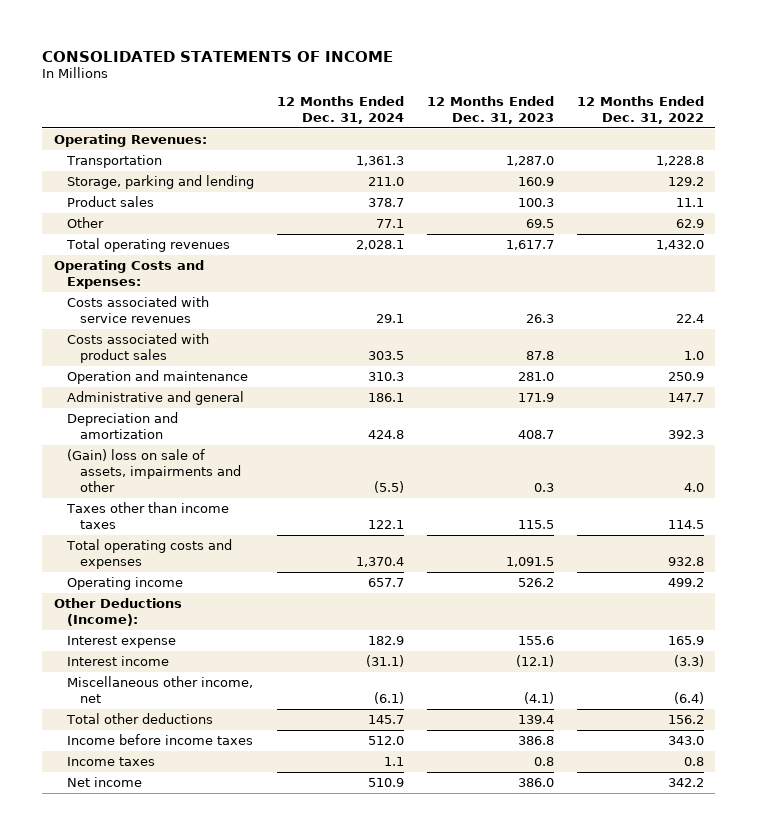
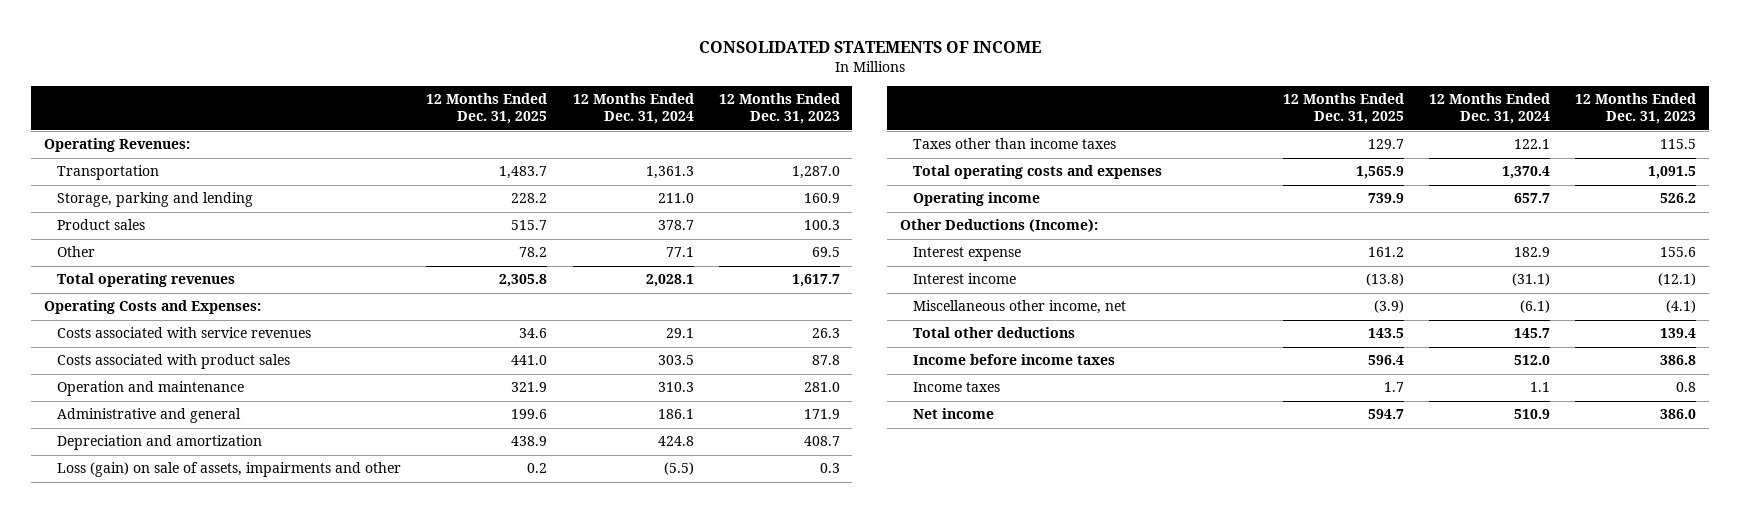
- | 12 Months Ended Dec. 31, 2024 | 12 Months Ended Dec. 31, 2023 | 12 Months Ended Dec. 31, 2022
+ | 12 Months Ended Dec. 31, 2025 | 12 Months Ended Dec. 31, 2024 | 12 Months Ended Dec. 31, 2023
- (Gain) loss on sale of assets, impairments and other | (5.5) | 0.3 | 4.0
+ Loss (gain) on sale of assets, impairments and other | 0.2 | (5.5) | 0.3

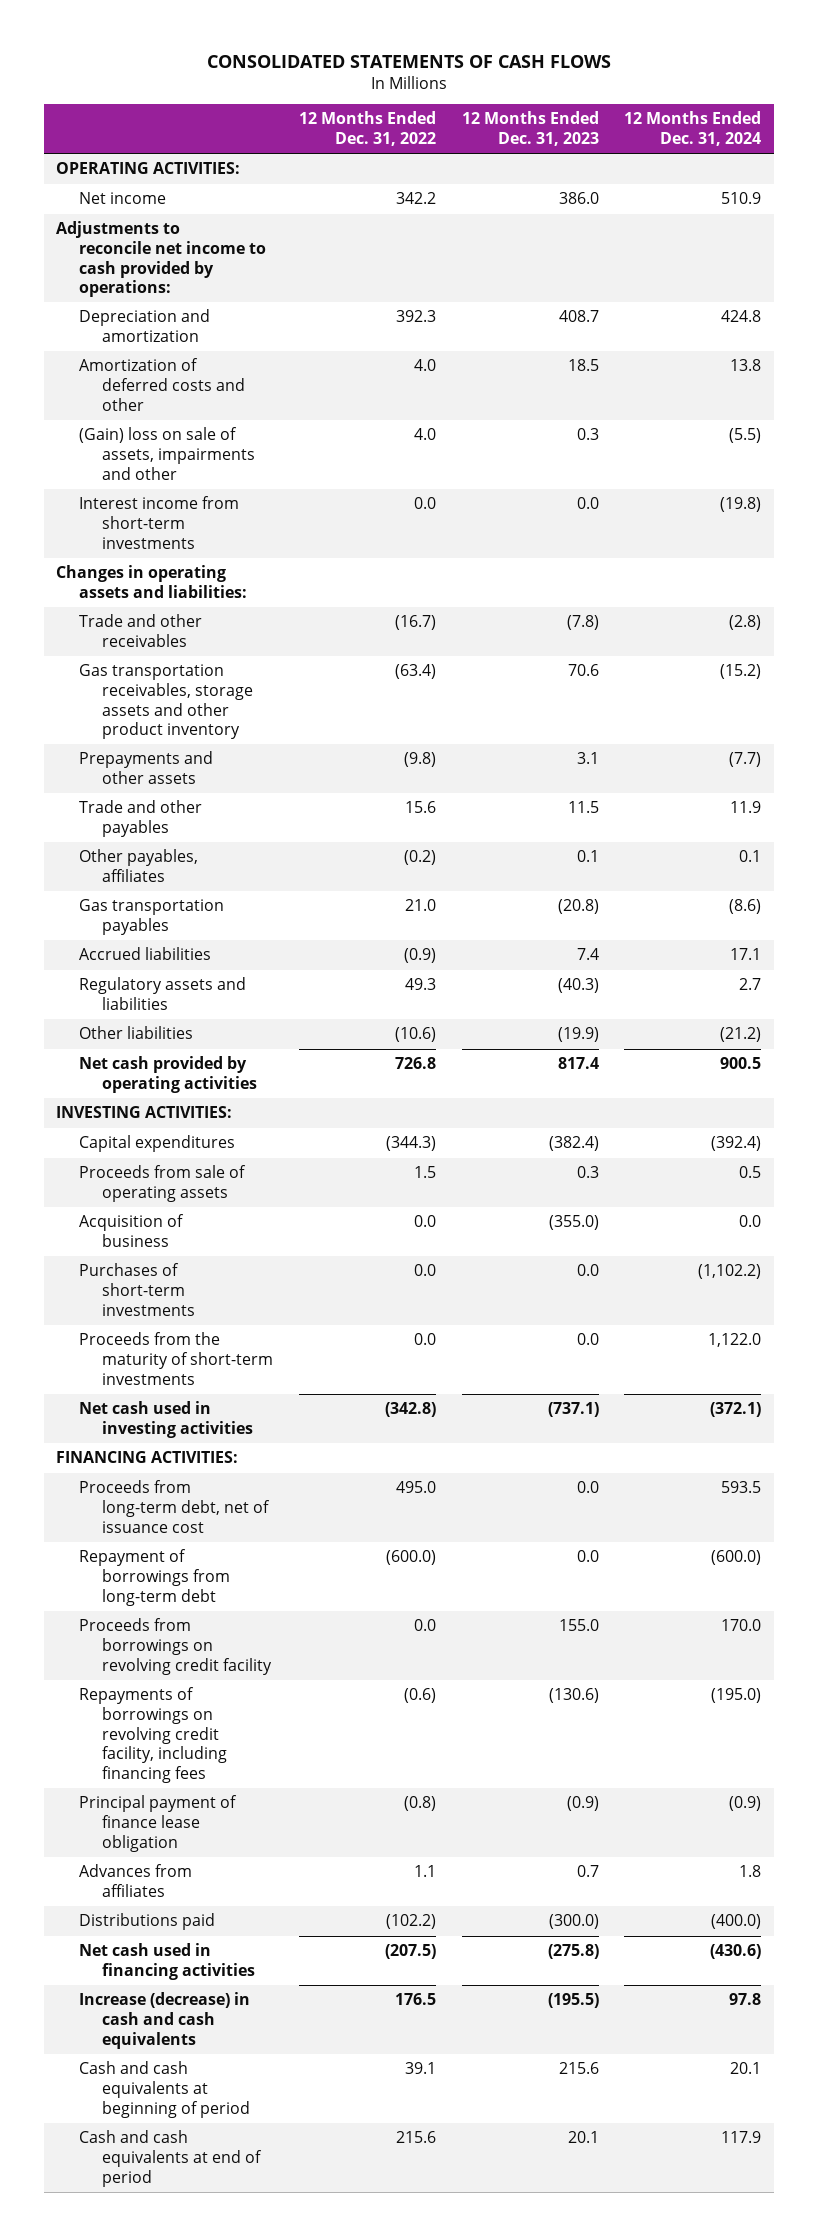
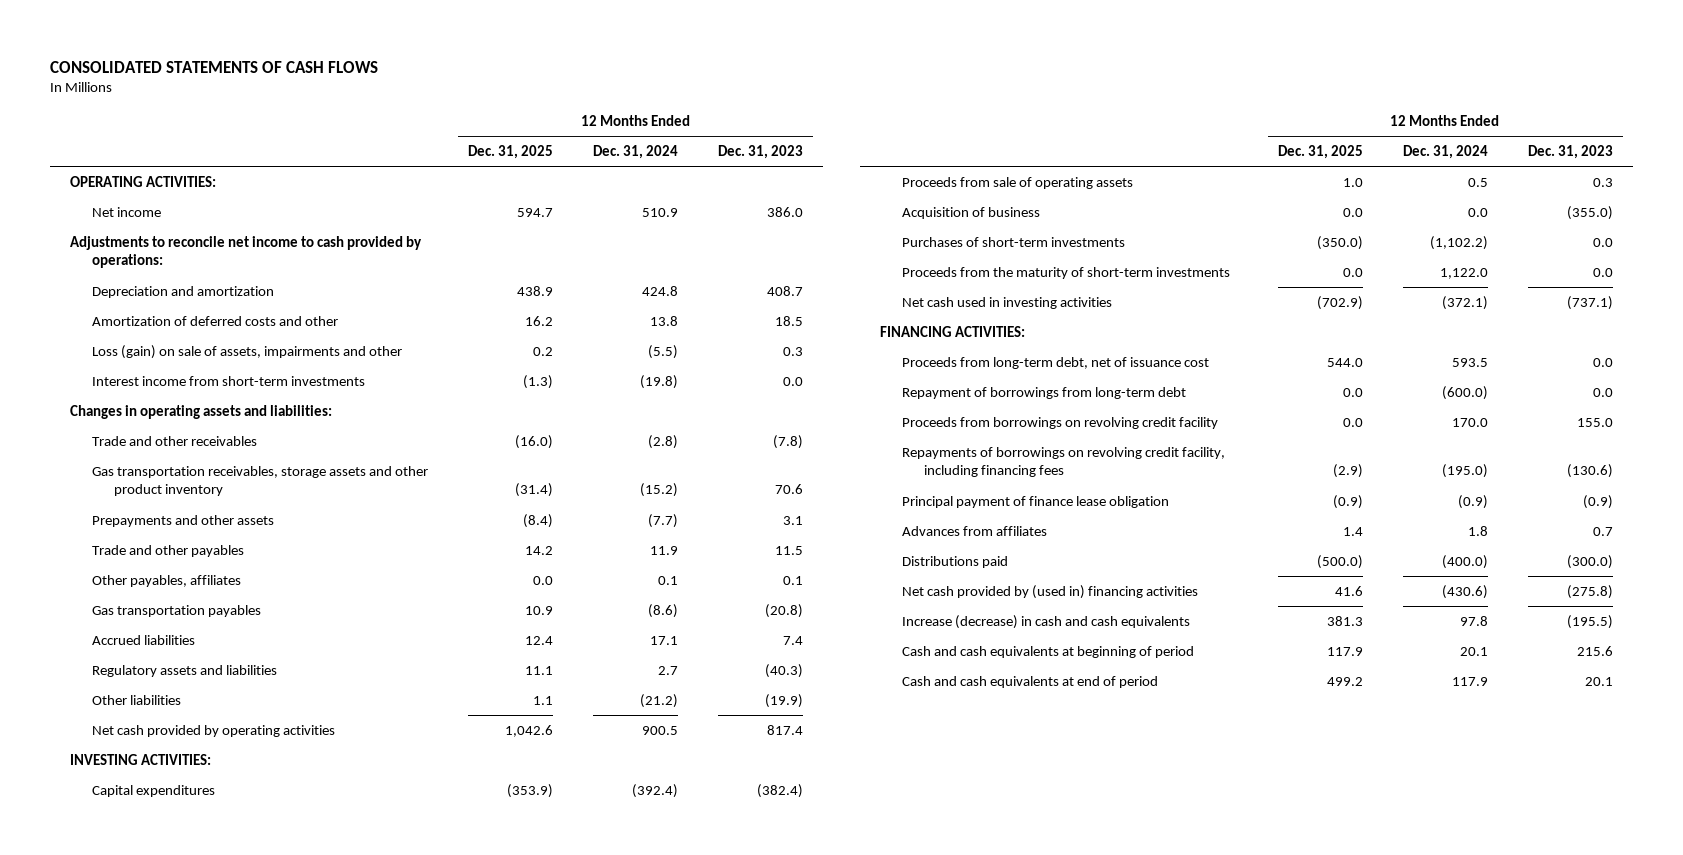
- | 12 Months Ended Dec. 31, 2022 | 12 Months Ended Dec. 31, 2023 | 12 Months Ended Dec. 31, 2024
+ | 12 Months Ended Dec. 31, 2025 | 12 Months Ended Dec. 31, 2024 | 12 Months Ended Dec. 31, 2023
- (Gain) loss on sale of assets, impairments and other | 4.0 | 0.3 | (5.5)
+ Loss (gain) on sale of assets, impairments and other | 0.2 | (5.5) | 0.3
- Net cash used in financing activities | (207.5) | (275.8) | (430.6)
+ Net cash provided by (used in) financing activities | 41.6 | (430.6) | (275.8)

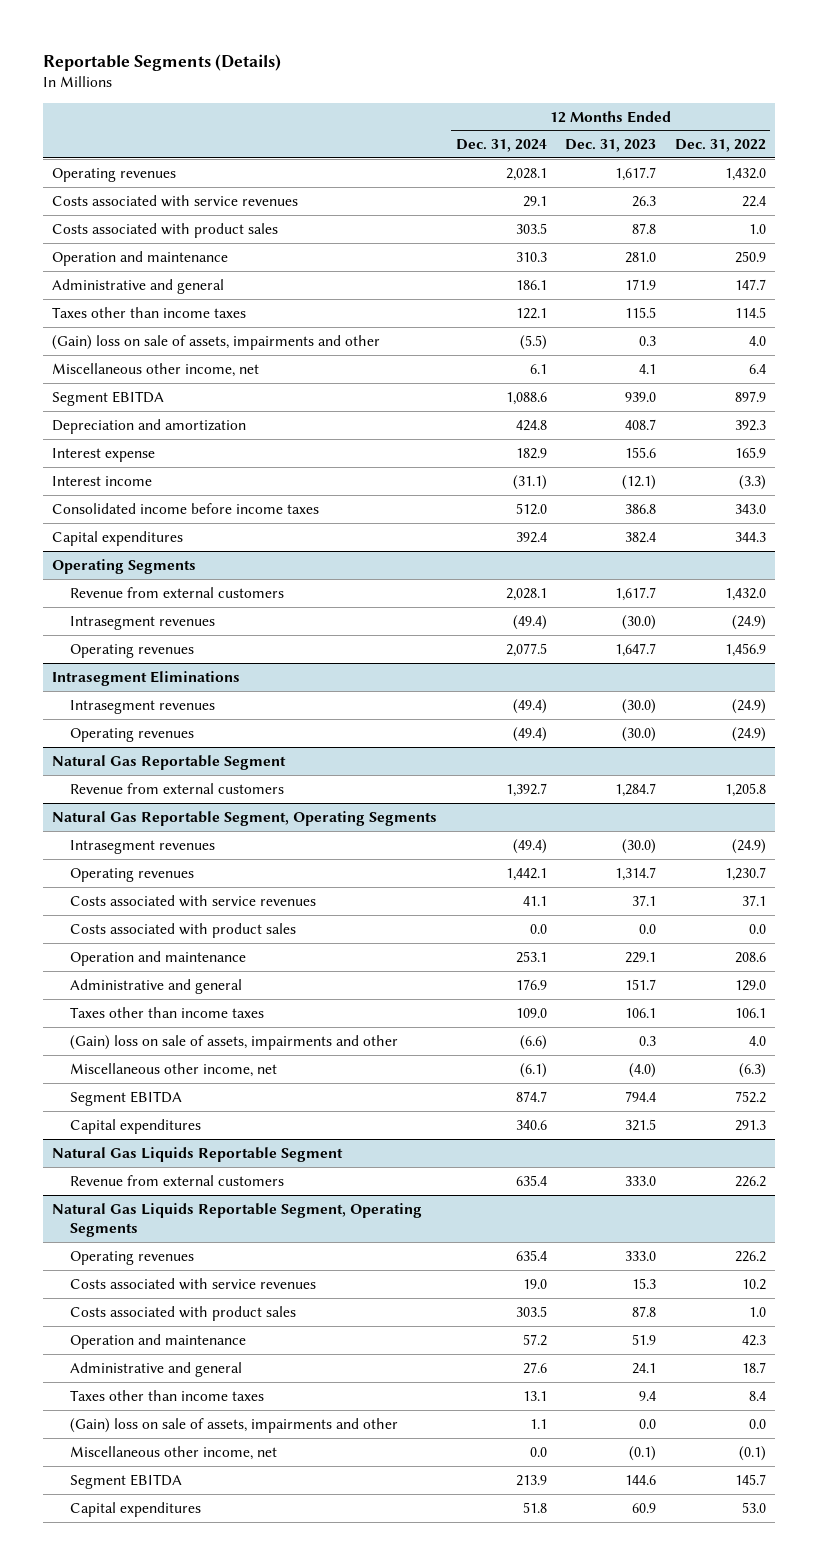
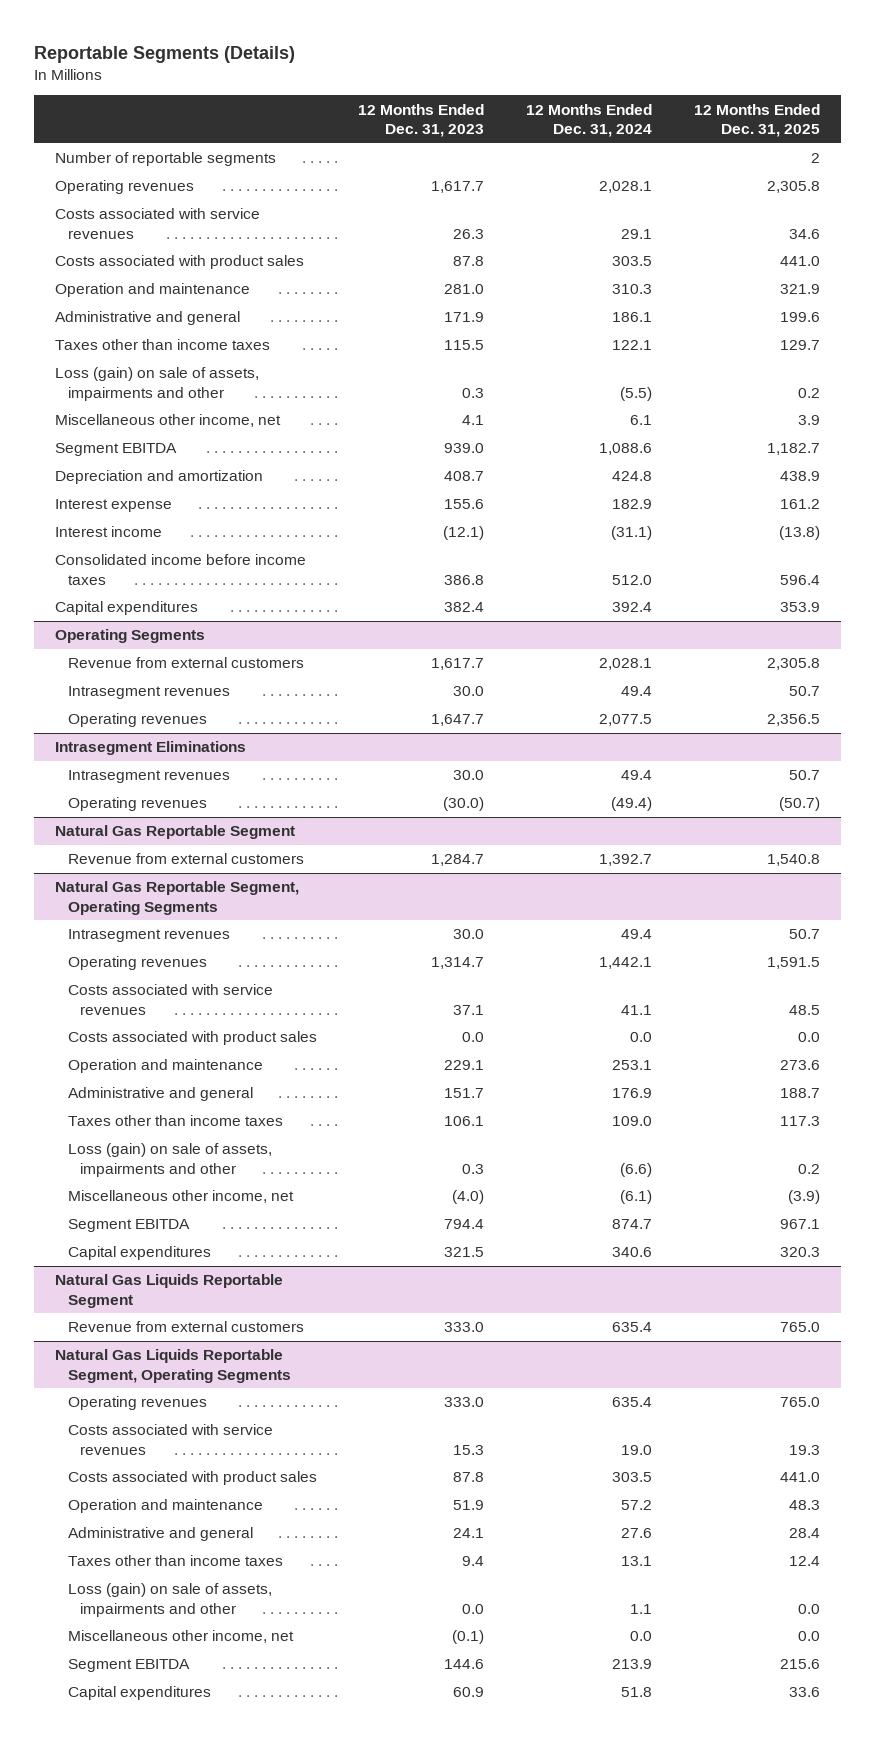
- | 12 Months Ended Dec. 31, 2024 | 12 Months Ended Dec. 31, 2023 | 12 Months Ended Dec. 31, 2022
+ | 12 Months Ended Dec. 31, 2023 | 12 Months Ended Dec. 31, 2024 | 12 Months Ended Dec. 31, 2025
+ Number of reportable segments | | | 2
- (Gain) loss on sale of assets, impairments and other | (5.5) | 0.3 | 4.0
+ Loss (gain) on sale of assets, impairments and other | 0.3 | (5.5) | 0.2
@ Operating Segments
- Intrasegment revenues | (49.4) | (30.0) | (24.9)
+ Intrasegment revenues | 30.0 | 49.4 | 50.7
@ Intrasegment Eliminations
- Intrasegment revenues | (49.4) | (30.0) | (24.9)
+ Intrasegment revenues | 30.0 | 49.4 | 50.7
@ Natural Gas Reportable Segment, Operating Segments
- Intrasegment revenues | (49.4) | (30.0) | (24.9)
+ Intrasegment revenues | 30.0 | 49.4 | 50.7
- (Gain) loss on sale of assets, impairments and other | (6.6) | 0.3 | 4.0
+ Loss (gain) on sale of assets, impairments and other | 0.3 | (6.6) | 0.2
@ Natural Gas Liquids Reportable Segment, Operating Segments
- (Gain) loss on sale of assets, impairments and other | 1.1 | 0.0 | 0.0
+ Loss (gain) on sale of assets, impairments and other | 0.0 | 1.1 | 0.0

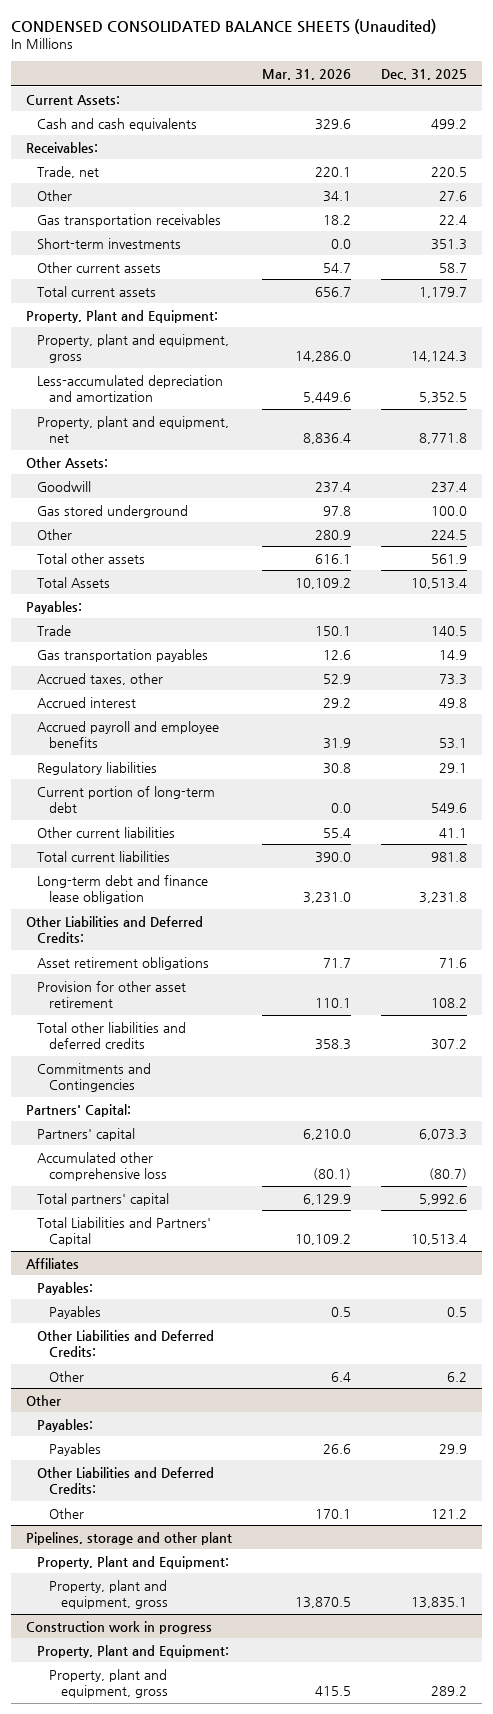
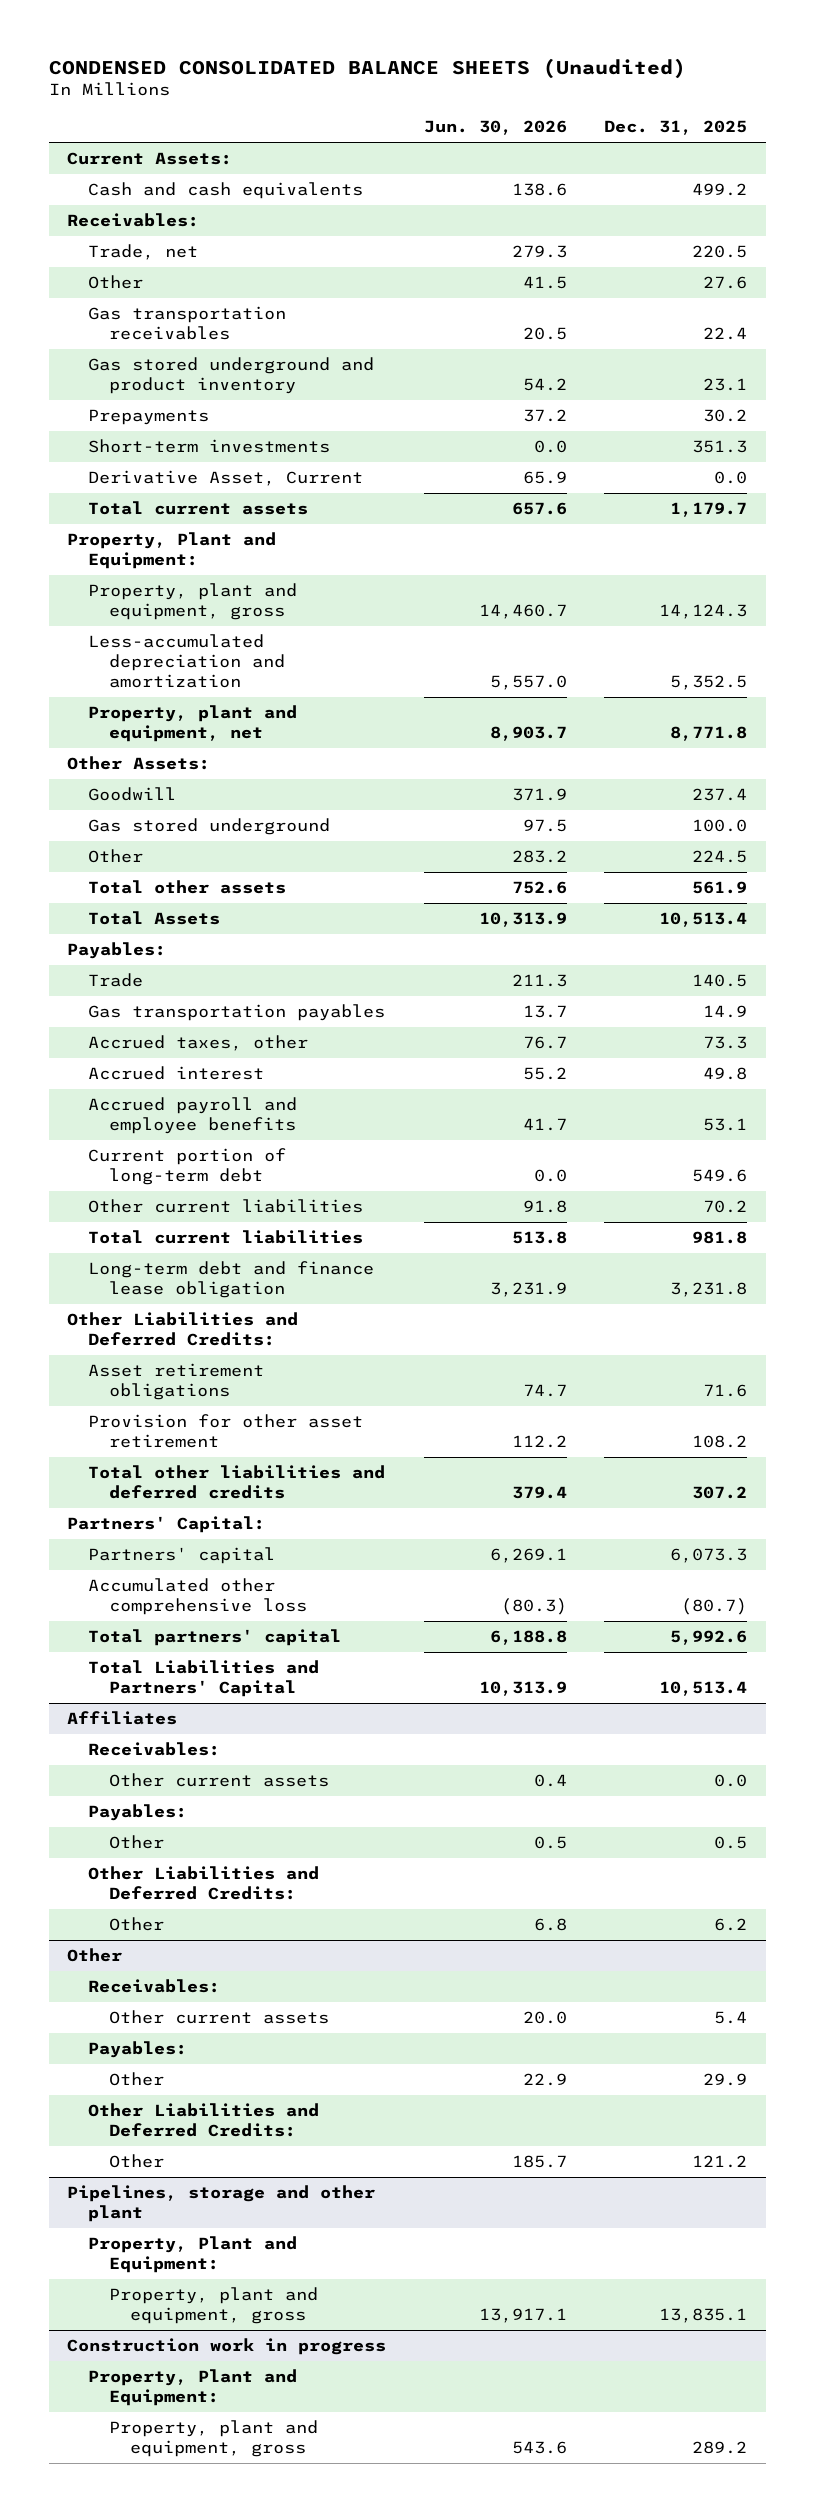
- | Mar. 31, 2026 | Dec. 31, 2025
+ | Jun. 30, 2026 | Dec. 31, 2025
+ Gas stored underground and product inventory | 54.2 | 23.1
+ Prepayments | 37.2 | 30.2
- Other current assets | 54.7 | 58.7
+ Derivative Asset, Current | 65.9 | 0.0
- Regulatory liabilities | 30.8 | 29.1
- Other current liabilities | 55.4 | 41.1
+ Other current liabilities | 91.8 | 70.2
- Commitments and Contingencies
@ Affiliates
+ Receivables:
+ Other current assets | 0.4 | 0.0
- Payables | 0.5 | 0.5
+ Other | 0.5 | 0.5
@ Other
+ Receivables:
+ Other current assets | 20.0 | 5.4
- Payables | 26.6 | 29.9
+ Other | 22.9 | 29.9

